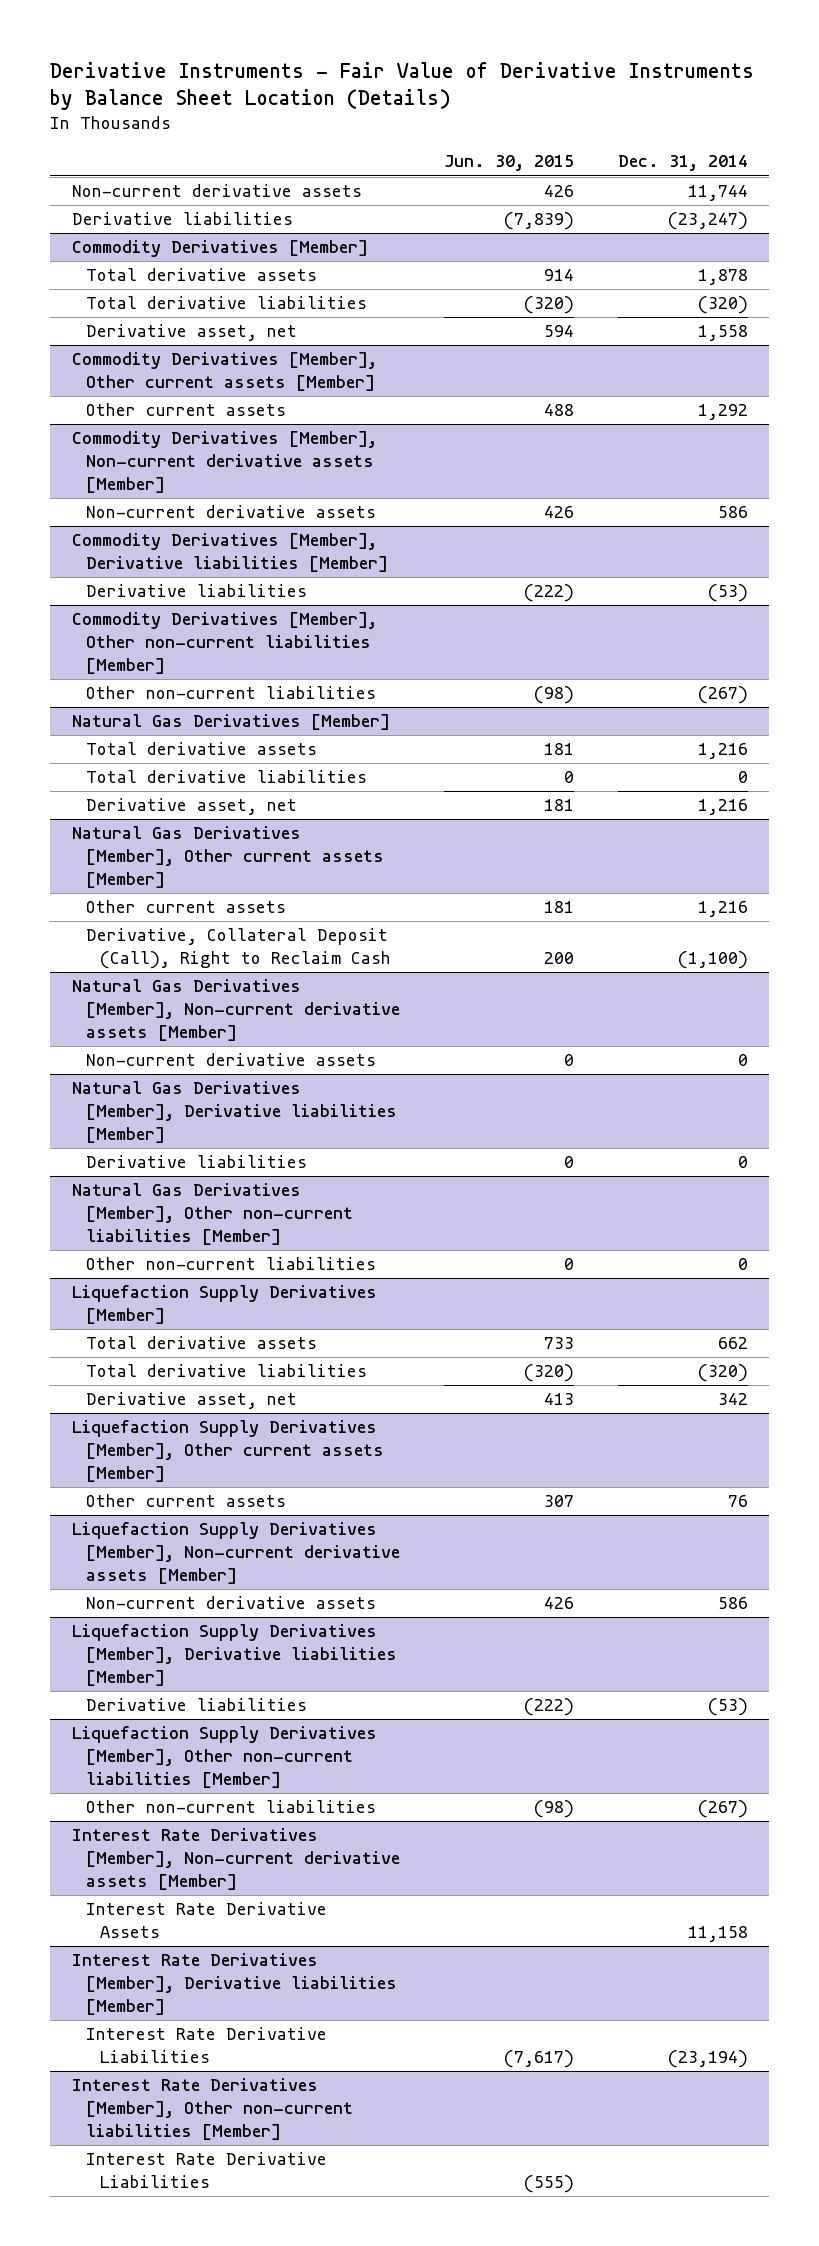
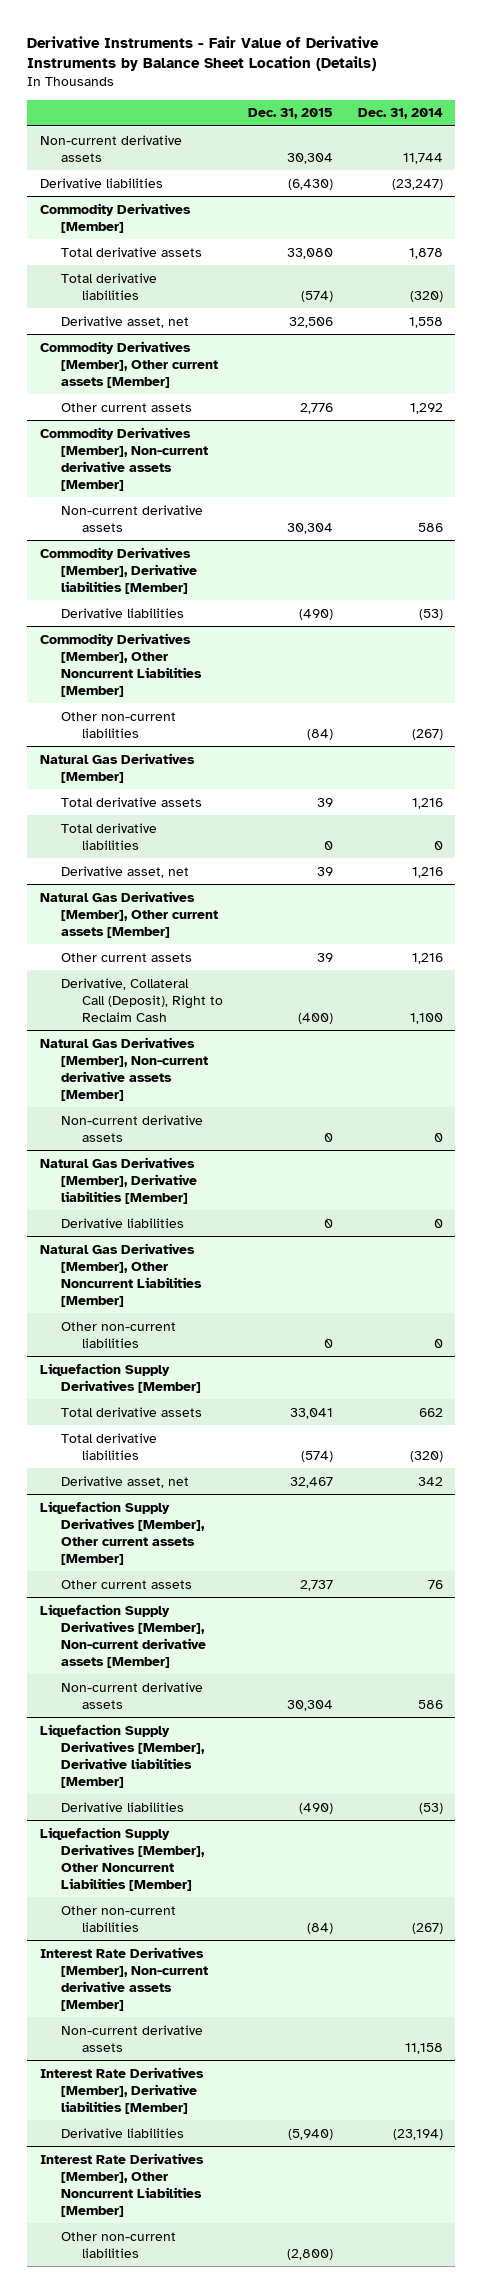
- | Jun. 30, 2015 | Dec. 31, 2014
+ | Dec. 31, 2015 | Dec. 31, 2014
- Commodity Derivatives [Member], Other non-current liabilities [Member]
+ Commodity Derivatives [Member], Other Noncurrent Liabilities [Member]
@ Natural Gas Derivatives [Member], Other current assets [Member]
- Derivative, Collateral Deposit (Call), Right to Reclaim Cash | 200 | (1,100)
+ Derivative, Collateral Call (Deposit), Right to Reclaim Cash | (400) | 1,100
- Natural Gas Derivatives [Member], Other non-current liabilities [Member]
+ Natural Gas Derivatives [Member], Other Noncurrent Liabilities [Member]
- Liquefaction Supply Derivatives [Member], Other non-current liabilities [Member]
+ Liquefaction Supply Derivatives [Member], Other Noncurrent Liabilities [Member]
@ Interest Rate Derivatives [Member], Non-current derivative assets [Member]
- Interest Rate Derivative Assets | | 11,158
+ Non-current derivative assets | | 11,158
@ Interest Rate Derivatives [Member], Derivative liabilities [Member]
- Interest Rate Derivative Liabilities | (7,617) | (23,194)
- Interest Rate Derivatives [Member], Other non-current liabilities [Member]
- Interest Rate Derivative Liabilities | (555) |
@ Interest Rate Derivatives [Member], Derivative liabilities [Member]
+ Derivative liabilities | (5,940) | (23,194)
+ Interest Rate Derivatives [Member], Other Noncurrent Liabilities [Member]
+ Other non-current liabilities | (2,800) |

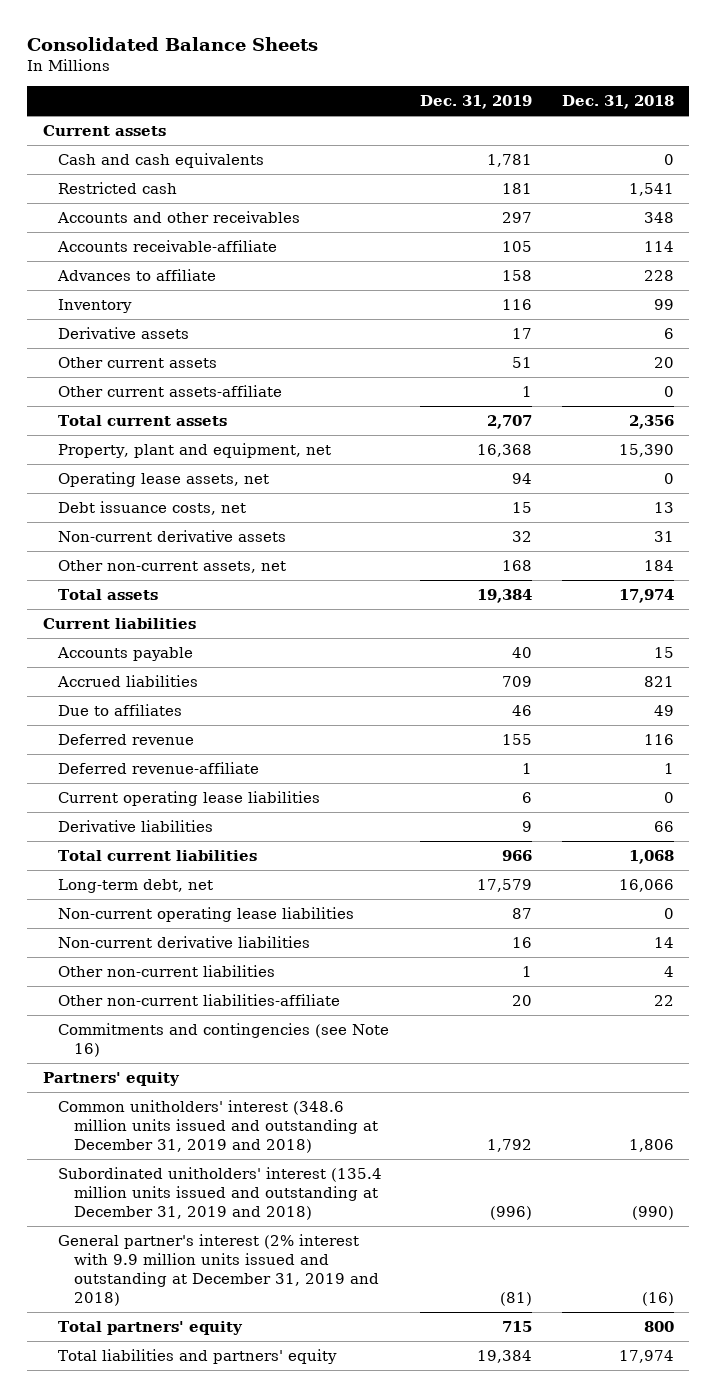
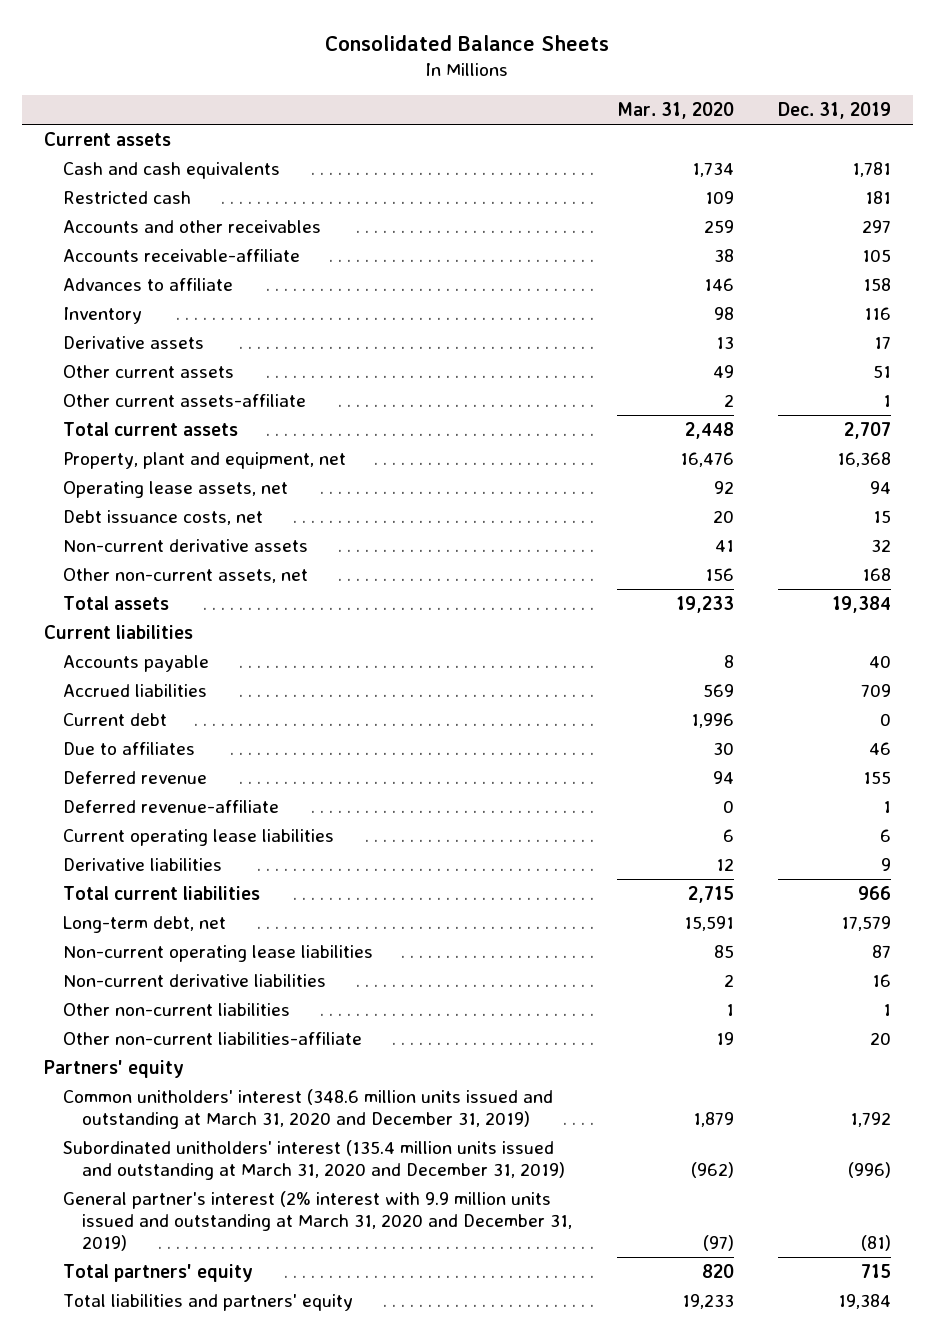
- | Dec. 31, 2019 | Dec. 31, 2018
+ | Mar. 31, 2020 | Dec. 31, 2019
+ Current debt | 1,996 | 0
- Commitments and contingencies (see Note 16)
- Common unitholders' interest (348.6 million units issued and outstanding at December 31, 2019 and 2018) | 1,792 | 1,806
- Subordinated unitholders' interest (135.4 million units issued and outstanding at December 31, 2019 and 2018) | (996) | (990)
- General partner's interest (2% interest with 9.9 million units issued and outstanding at December 31, 2019 and 2018) | (81) | (16)
+ Common unitholders' interest (348.6 million units issued and outstanding at March 31, 2020 and December 31, 2019) | 1,879 | 1,792
+ Subordinated unitholders' interest (135.4 million units issued and outstanding at March 31, 2020 and December 31, 2019) | (962) | (996)
+ General partner's interest (2% interest with 9.9 million units issued and outstanding at March 31, 2020 and December 31, 2019) | (97) | (81)

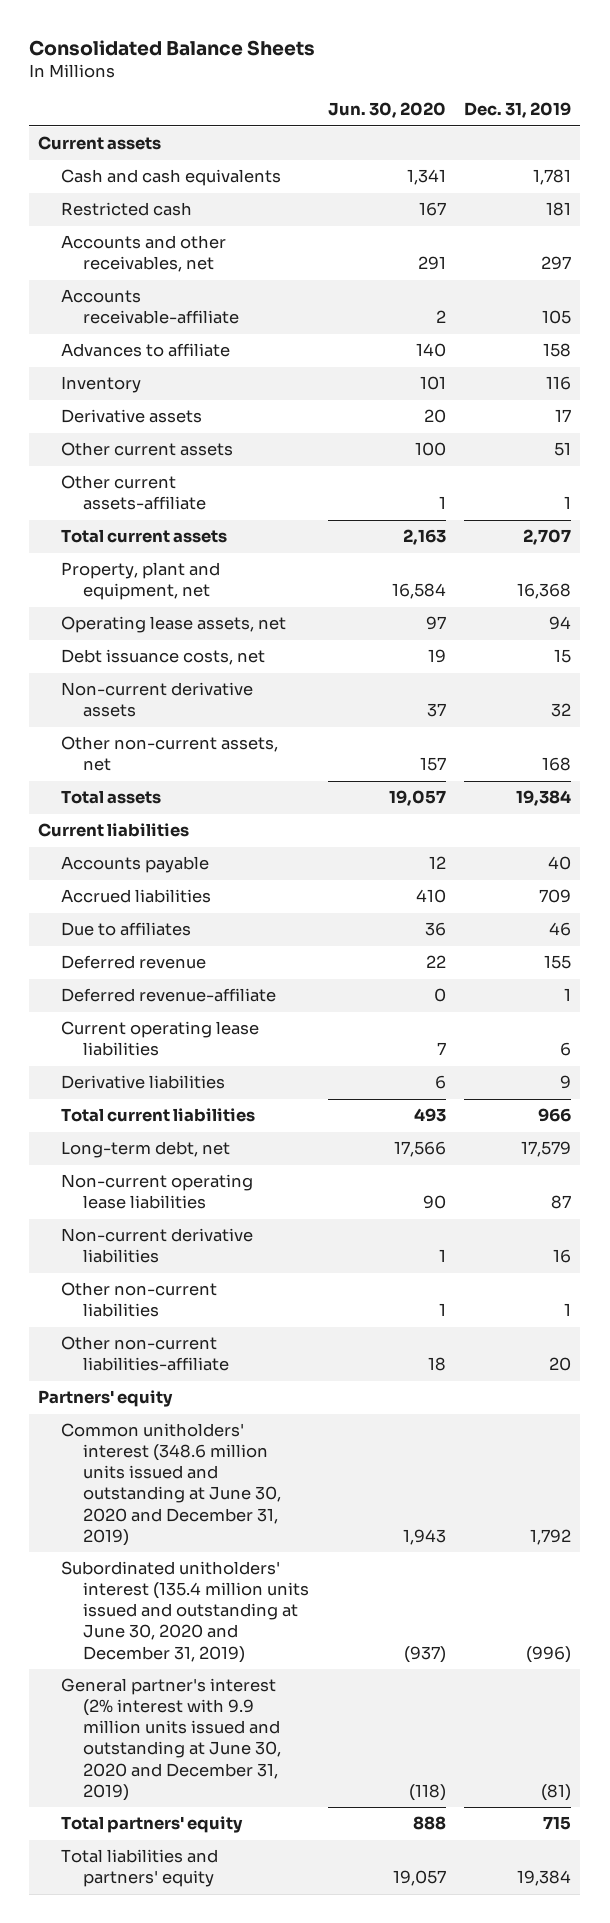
- | Mar. 31, 2020 | Dec. 31, 2019
+ | Jun. 30, 2020 | Dec. 31, 2019
- Accounts and other receivables | 259 | 297
+ Accounts and other receivables, net | 291 | 297
- Current debt | 1,996 | 0
- Common unitholders' interest (348.6 million units issued and outstanding at March 31, 2020 and December 31, 2019) | 1,879 | 1,792
- Subordinated unitholders' interest (135.4 million units issued and outstanding at March 31, 2020 and December 31, 2019) | (962) | (996)
- General partner's interest (2% interest with 9.9 million units issued and outstanding at March 31, 2020 and December 31, 2019) | (97) | (81)
+ Common unitholders' interest (348.6 million units issued and outstanding at June 30, 2020 and December 31, 2019) | 1,943 | 1,792
+ Subordinated unitholders' interest (135.4 million units issued and outstanding at June 30, 2020 and December 31, 2019) | (937) | (996)
+ General partner's interest (2% interest with 9.9 million units issued and outstanding at June 30, 2020 and December 31, 2019) | (118) | (81)

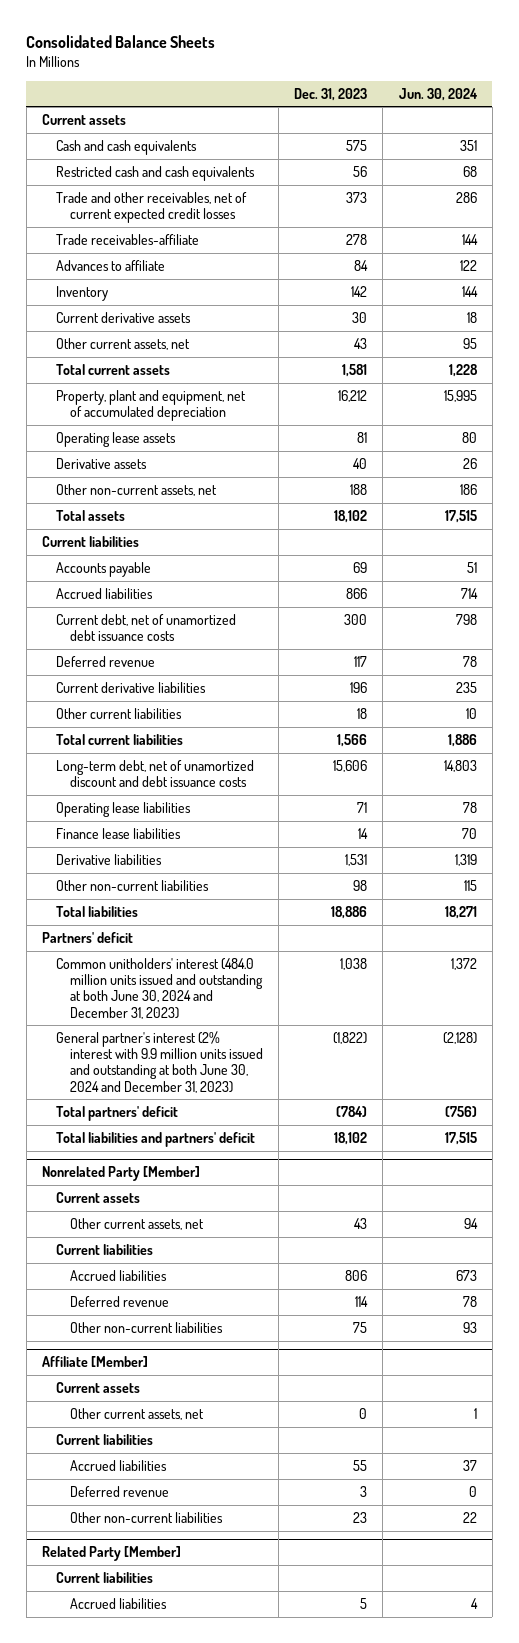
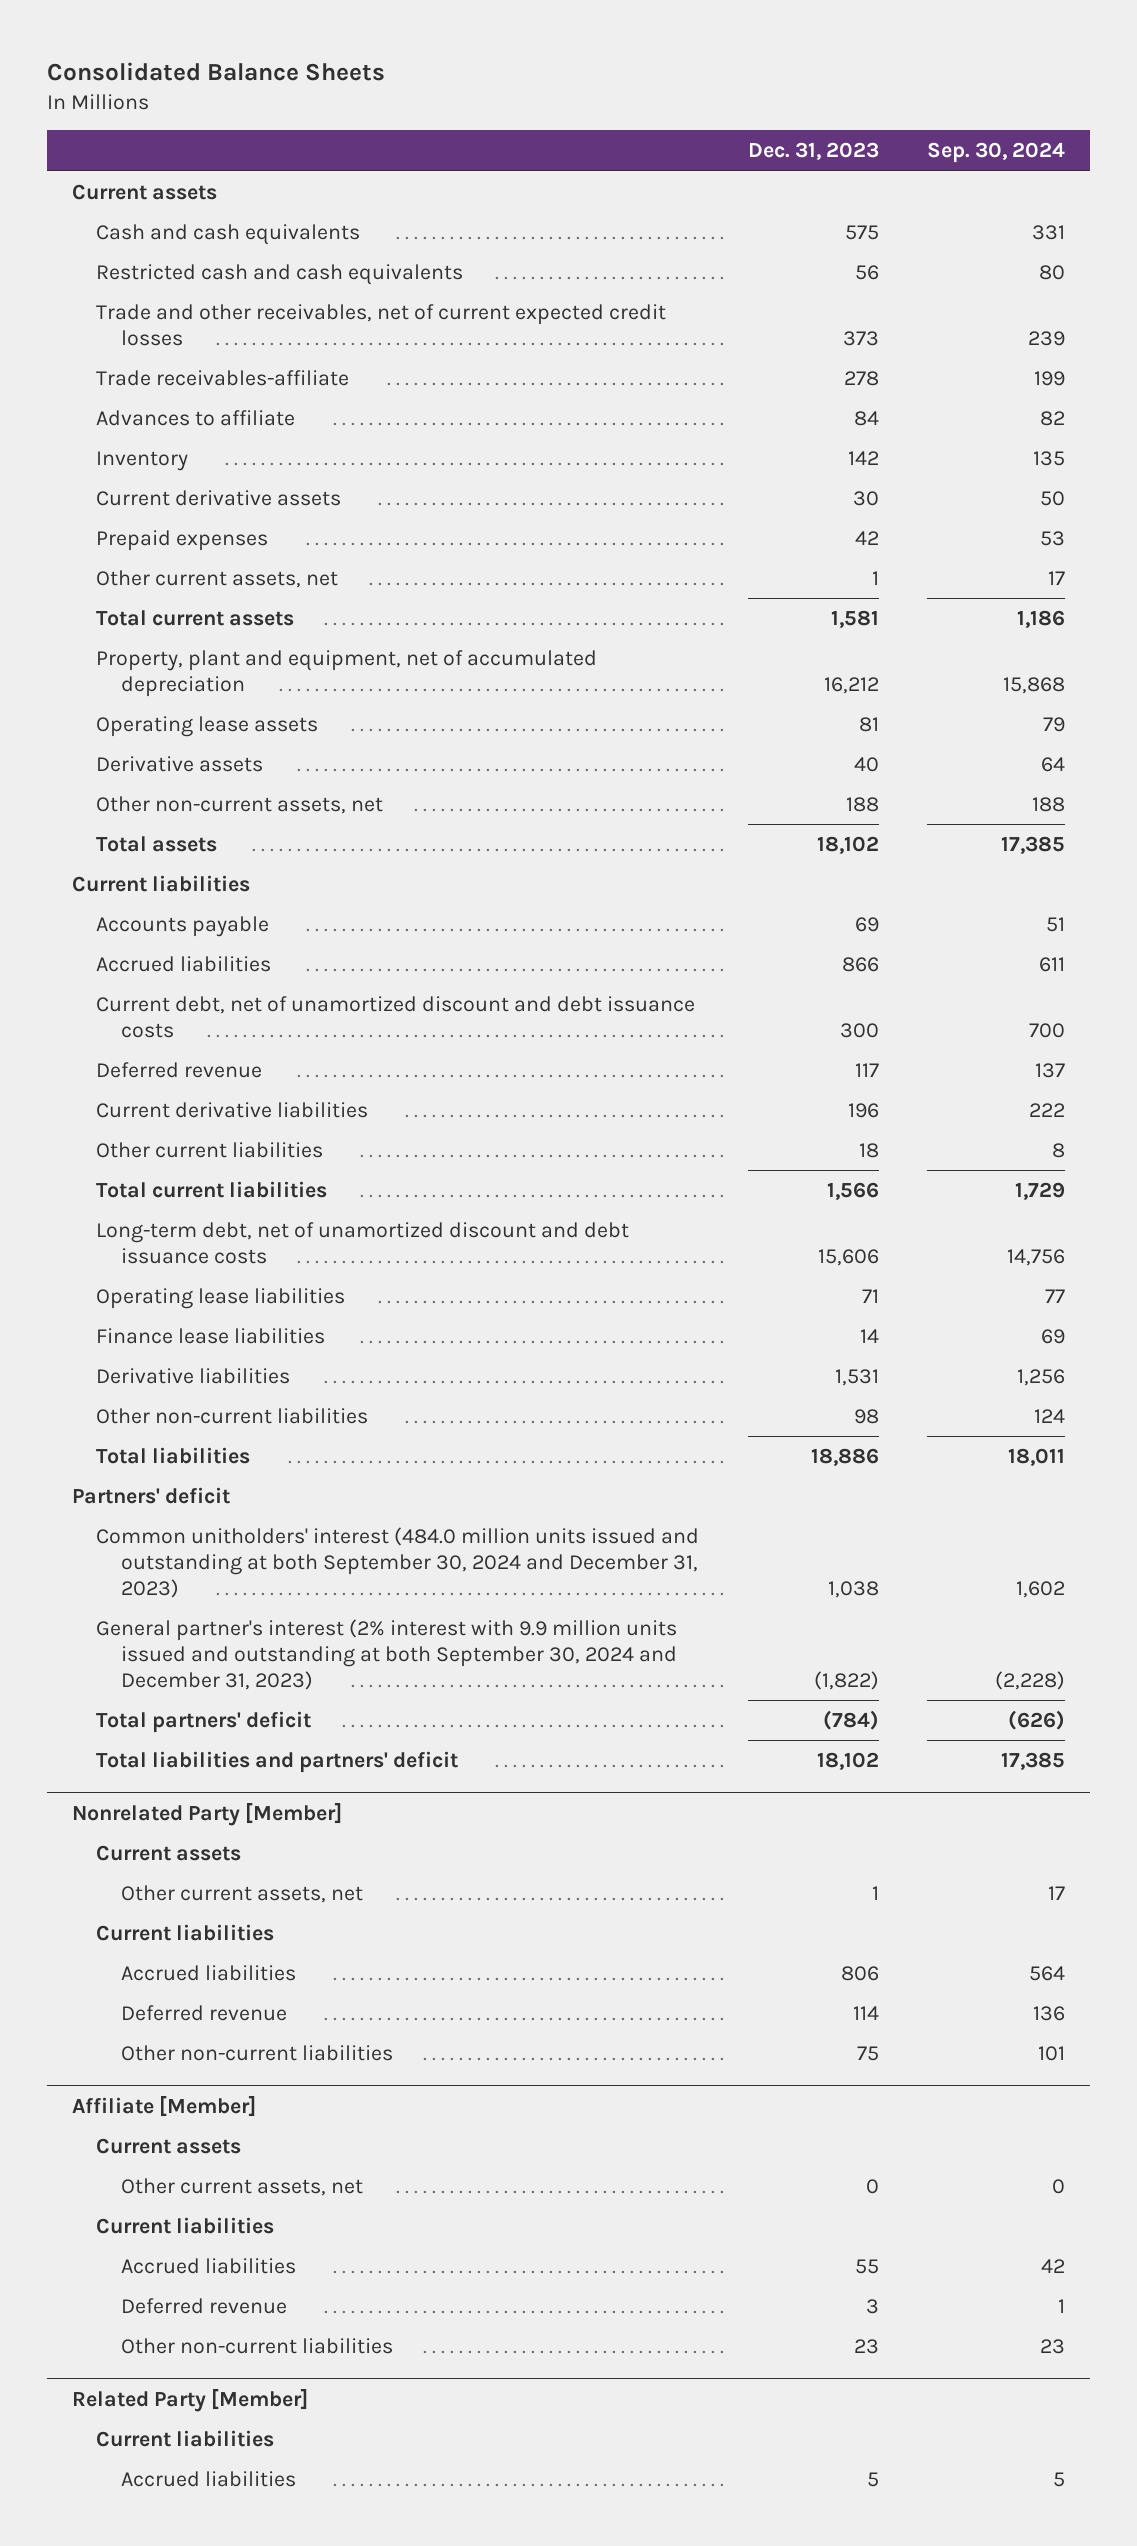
- | Dec. 31, 2023 | Jun. 30, 2024
+ | Dec. 31, 2023 | Sep. 30, 2024
- Other current assets, net | 43 | 95
+ Prepaid expenses | 42 | 53
+ Other current assets, net | 1 | 17
- Current debt, net of unamortized debt issuance costs | 300 | 798
+ Current debt, net of unamortized discount and debt issuance costs | 300 | 700
- Common unitholders' interest (484.0 million units issued and outstanding at both June 30, 2024 and December 31, 2023) | 1,038 | 1,372
- General partner's interest (2% interest with 9.9 million units issued and outstanding at both June 30, 2024 and December 31, 2023) | (1,822) | (2,128)
+ Common unitholders' interest (484.0 million units issued and outstanding at both September 30, 2024 and December 31, 2023) | 1,038 | 1,602
+ General partner's interest (2% interest with 9.9 million units issued and outstanding at both September 30, 2024 and December 31, 2023) | (1,822) | (2,228)
@ Nonrelated Party [Member]
- Other current assets, net | 43 | 94
+ Other current assets, net | 1 | 17

